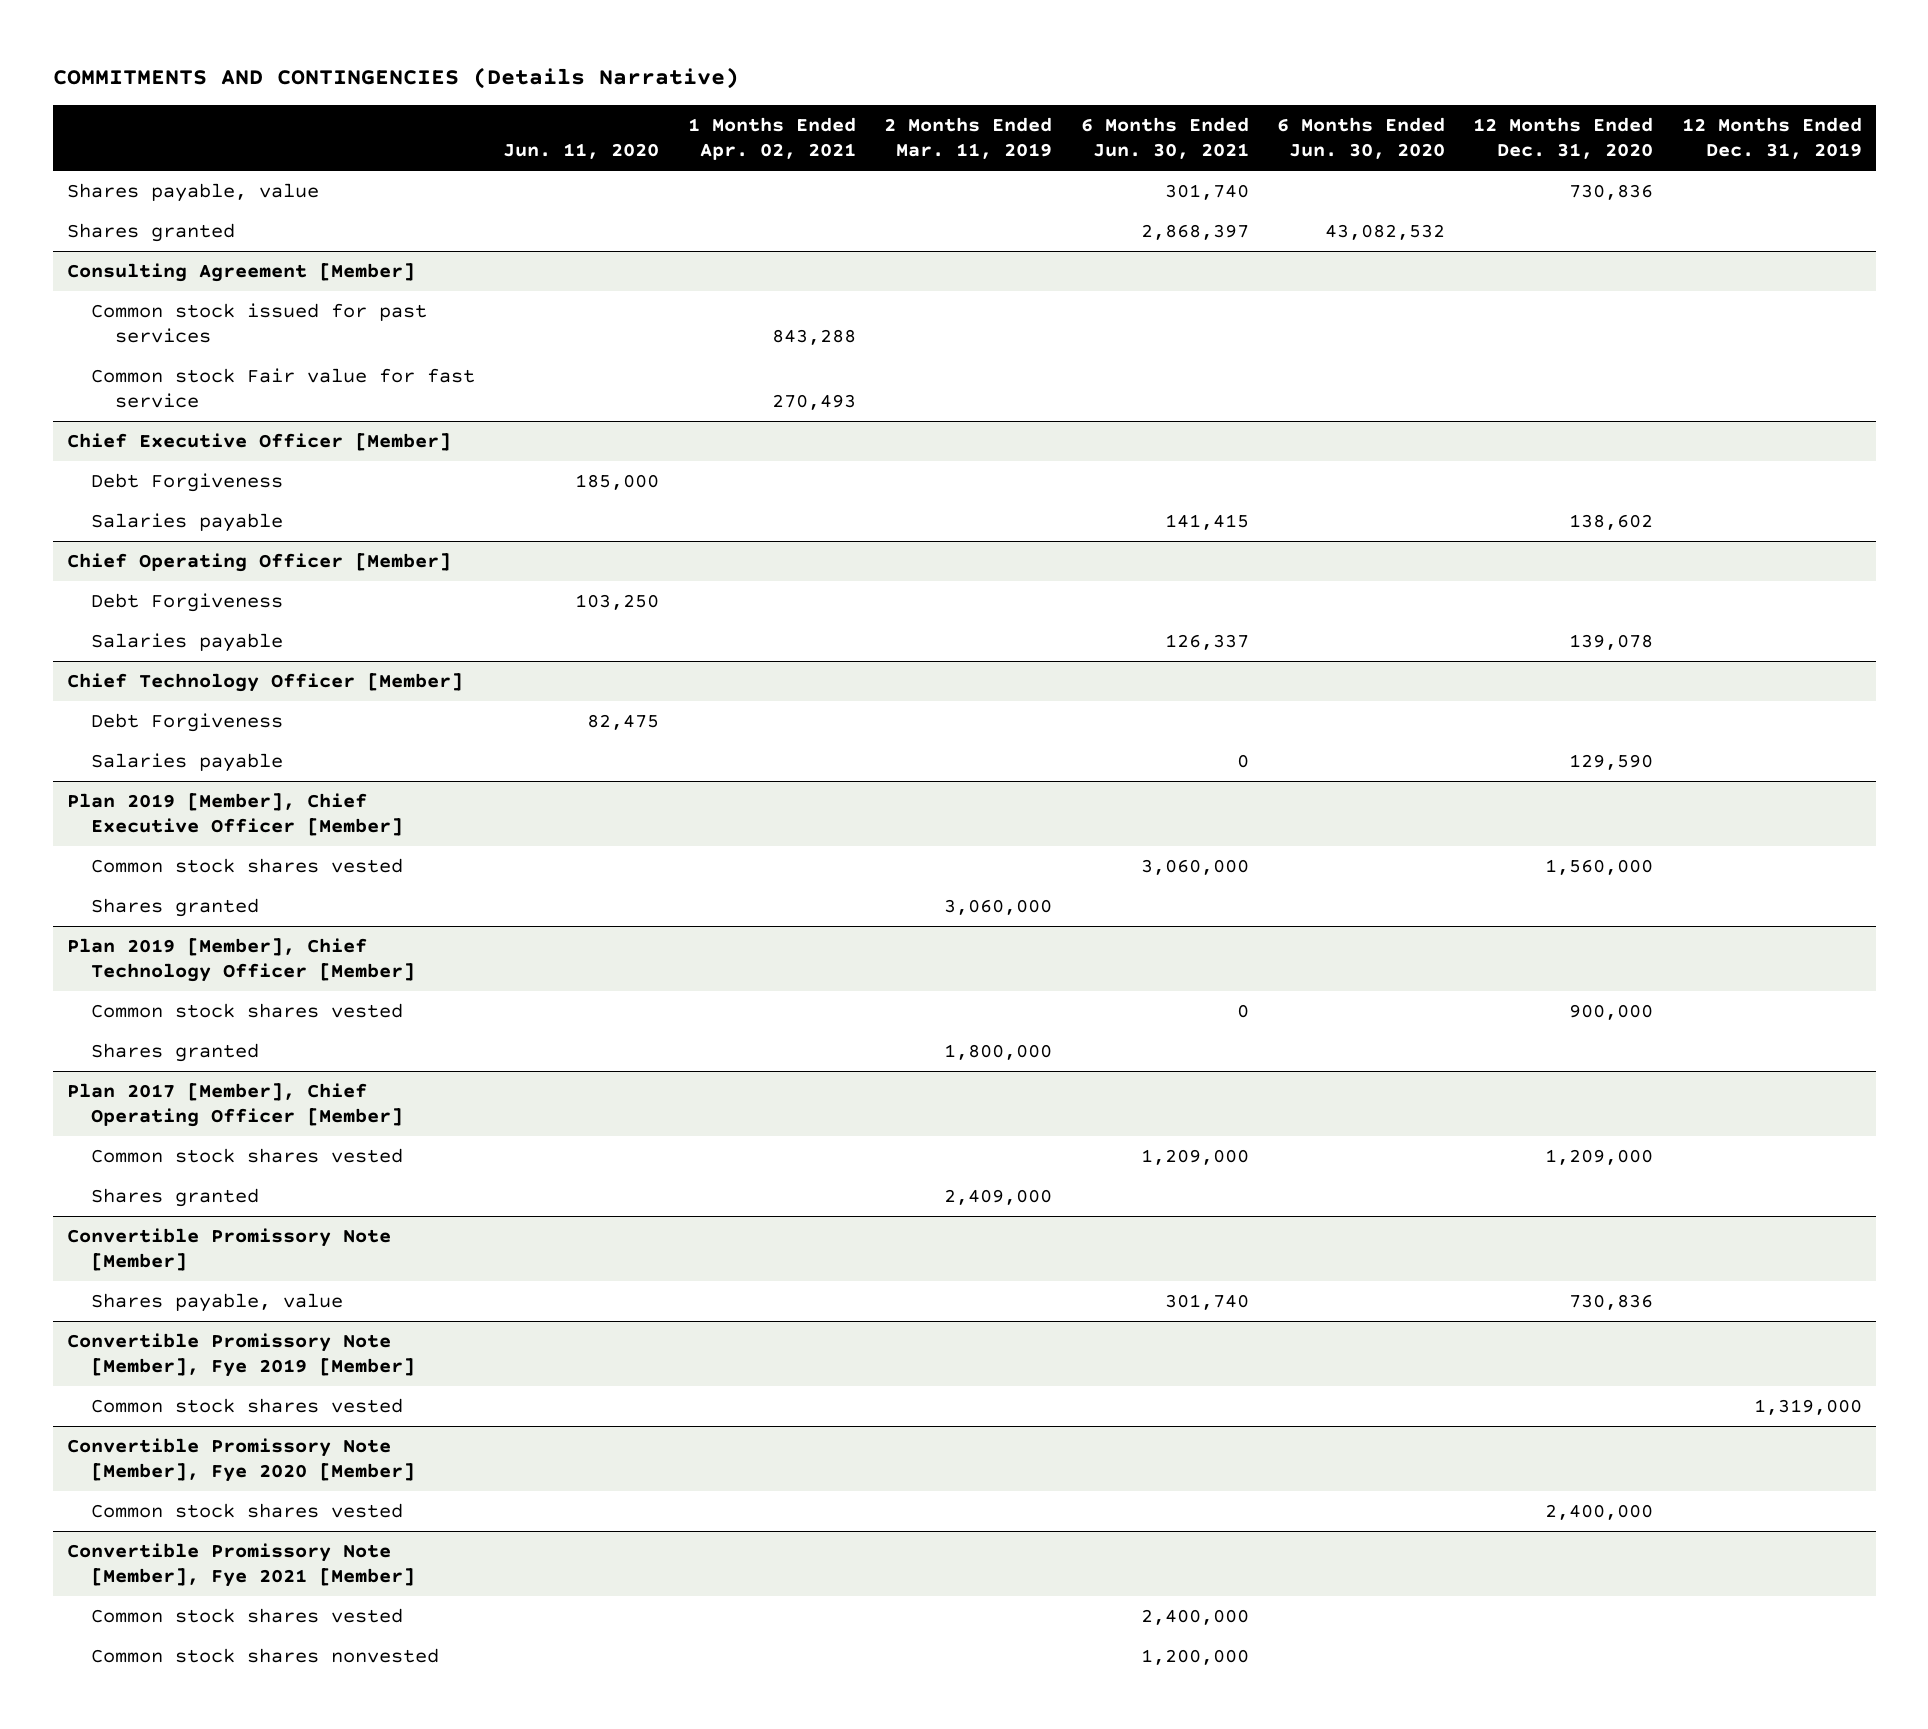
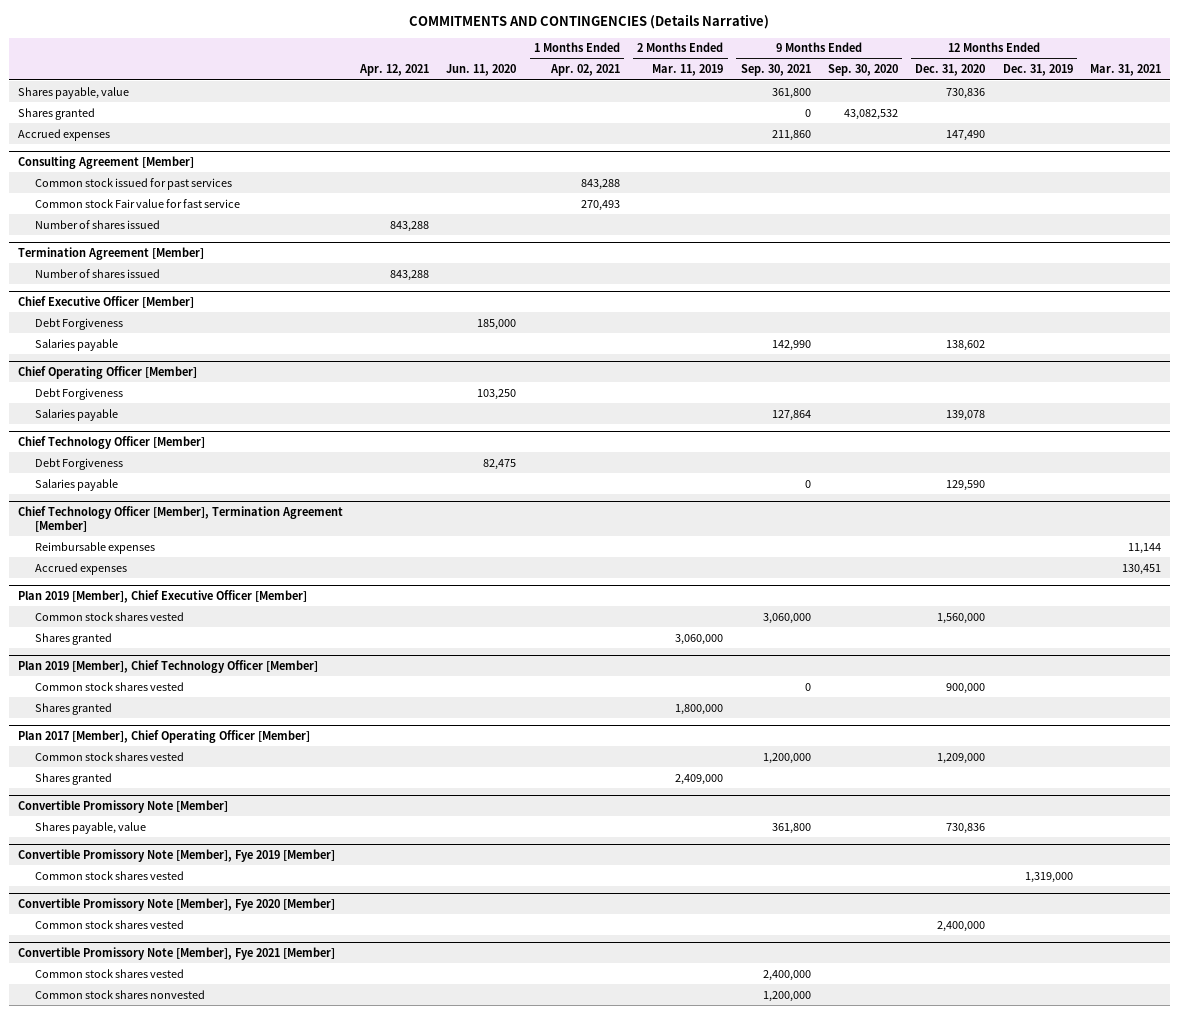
- | Jun. 11, 2020 | 1 Months Ended Apr. 02, 2021 | 2 Months Ended Mar. 11, 2019 | 6 Months Ended Jun. 30, 2021 | 6 Months Ended Jun. 30, 2020 | 12 Months Ended Dec. 31, 2020 | 12 Months Ended Dec. 31, 2019
+ | Apr. 12, 2021 | Jun. 11, 2020 | 1 Months Ended Apr. 02, 2021 | 2 Months Ended Mar. 11, 2019 | 9 Months Ended Sep. 30, 2021 | 9 Months Ended Sep. 30, 2020 | 12 Months Ended Dec. 31, 2020 | 12 Months Ended Dec. 31, 2019 | Mar. 31, 2021
+ Accrued expenses | | | | | 211,860 | | 147,490 | |
@ Consulting Agreement [Member]
+ Number of shares issued | 843,288 | | | | | | | |
+ Termination Agreement [Member]
+ Number of shares issued | 843,288 | | | | | | | |
+ Chief Technology Officer [Member], Termination Agreement [Member]
+ Reimbursable expenses | | | | | | | | | 11,144
+ Accrued expenses | | | | | | | | | 130,451

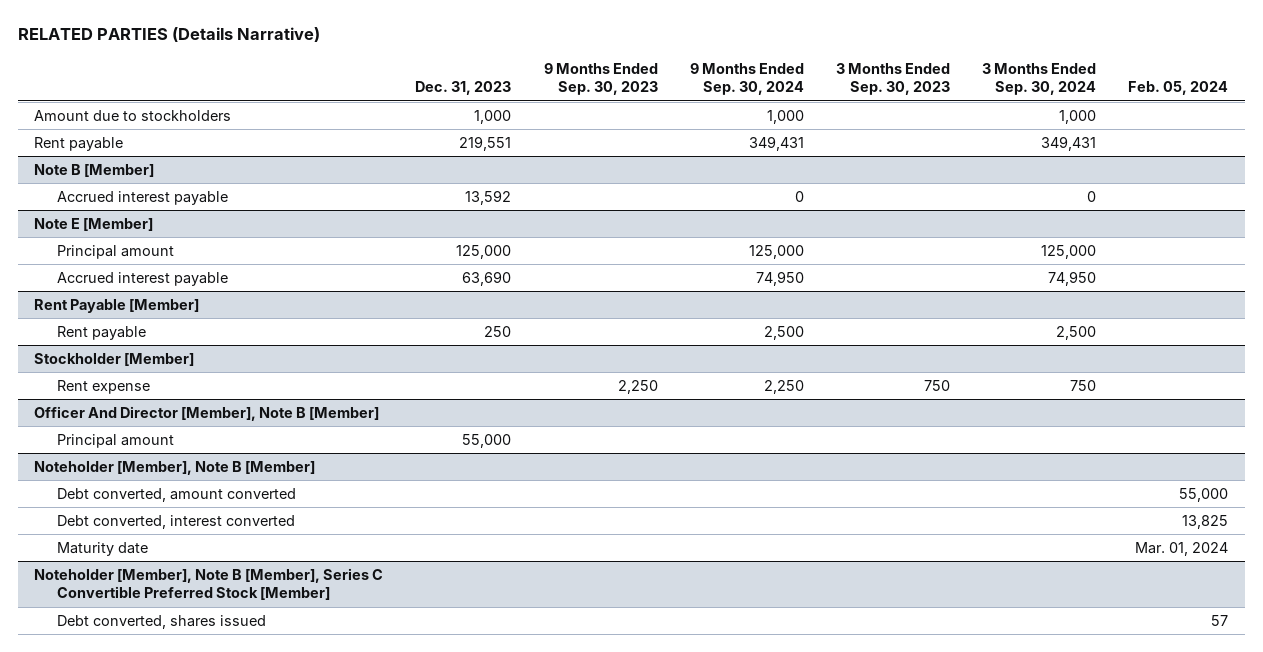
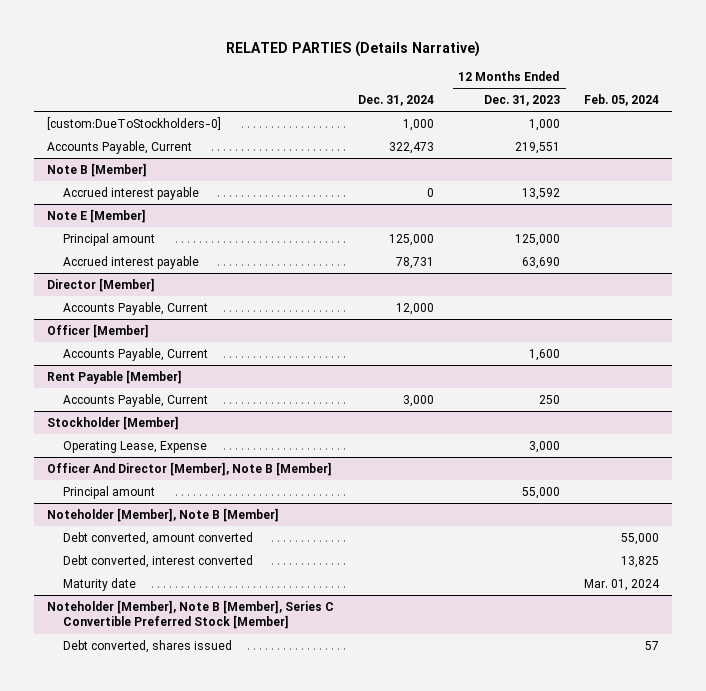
- | Dec. 31, 2023 | 9 Months Ended Sep. 30, 2023 | 9 Months Ended Sep. 30, 2024 | 3 Months Ended Sep. 30, 2023 | 3 Months Ended Sep. 30, 2024 | Feb. 05, 2024
+ | Dec. 31, 2024 | 12 Months Ended Dec. 31, 2023 | Feb. 05, 2024
- Amount due to stockholders | 1,000 | | 1,000 | | 1,000 |
- Rent payable | 219,551 | | 349,431 | | 349,431 |
+ [custom:DueToStockholders-0] | 1,000 | 1,000 |
+ Accounts Payable, Current | 322,473 | 219,551 |
+ Director [Member]
+ Accounts Payable, Current | 12,000 | |
+ Officer [Member]
+ Accounts Payable, Current | | 1,600 |
@ Rent Payable [Member]
- Rent payable | 250 | | 2,500 | | 2,500 |
+ Accounts Payable, Current | 3,000 | 250 |
@ Stockholder [Member]
- Rent expense | | 2,250 | 2,250 | 750 | 750 |
+ Operating Lease, Expense | | 3,000 |

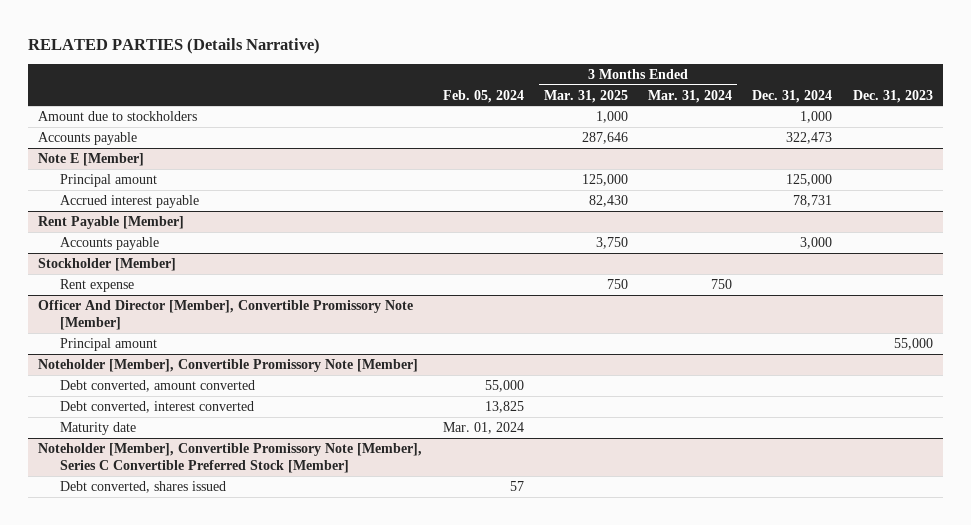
- | Dec. 31, 2024 | 12 Months Ended Dec. 31, 2023 | Feb. 05, 2024
+ | Feb. 05, 2024 | 3 Months Ended Mar. 31, 2025 | 3 Months Ended Mar. 31, 2024 | Dec. 31, 2024 | Dec. 31, 2023
- [custom:DueToStockholders-0] | 1,000 | 1,000 |
- Accounts Payable, Current | 322,473 | 219,551 |
- Note B [Member]
- Accrued interest payable | 0 | 13,592 |
+ Amount due to stockholders | | 1,000 | | 1,000 |
+ Accounts payable | | 287,646 | | 322,473 |
- Director [Member]
- Accounts Payable, Current | 12,000 | |
- Officer [Member]
- Accounts Payable, Current | | 1,600 |
@ Rent Payable [Member]
- Accounts Payable, Current | 3,000 | 250 |
+ Accounts payable | | 3,750 | | 3,000 |
@ Stockholder [Member]
- Operating Lease, Expense | | 3,000 |
- Officer And Director [Member], Note B [Member]
@ Stockholder [Member]
+ Rent expense | | 750 | 750 | |
+ Officer And Director [Member], Convertible Promissory Note [Member]
- Noteholder [Member], Note B [Member]
+ Noteholder [Member], Convertible Promissory Note [Member]
- Noteholder [Member], Note B [Member], Series C Convertible Preferred Stock [Member]
+ Noteholder [Member], Convertible Promissory Note [Member], Series C Convertible Preferred Stock [Member]

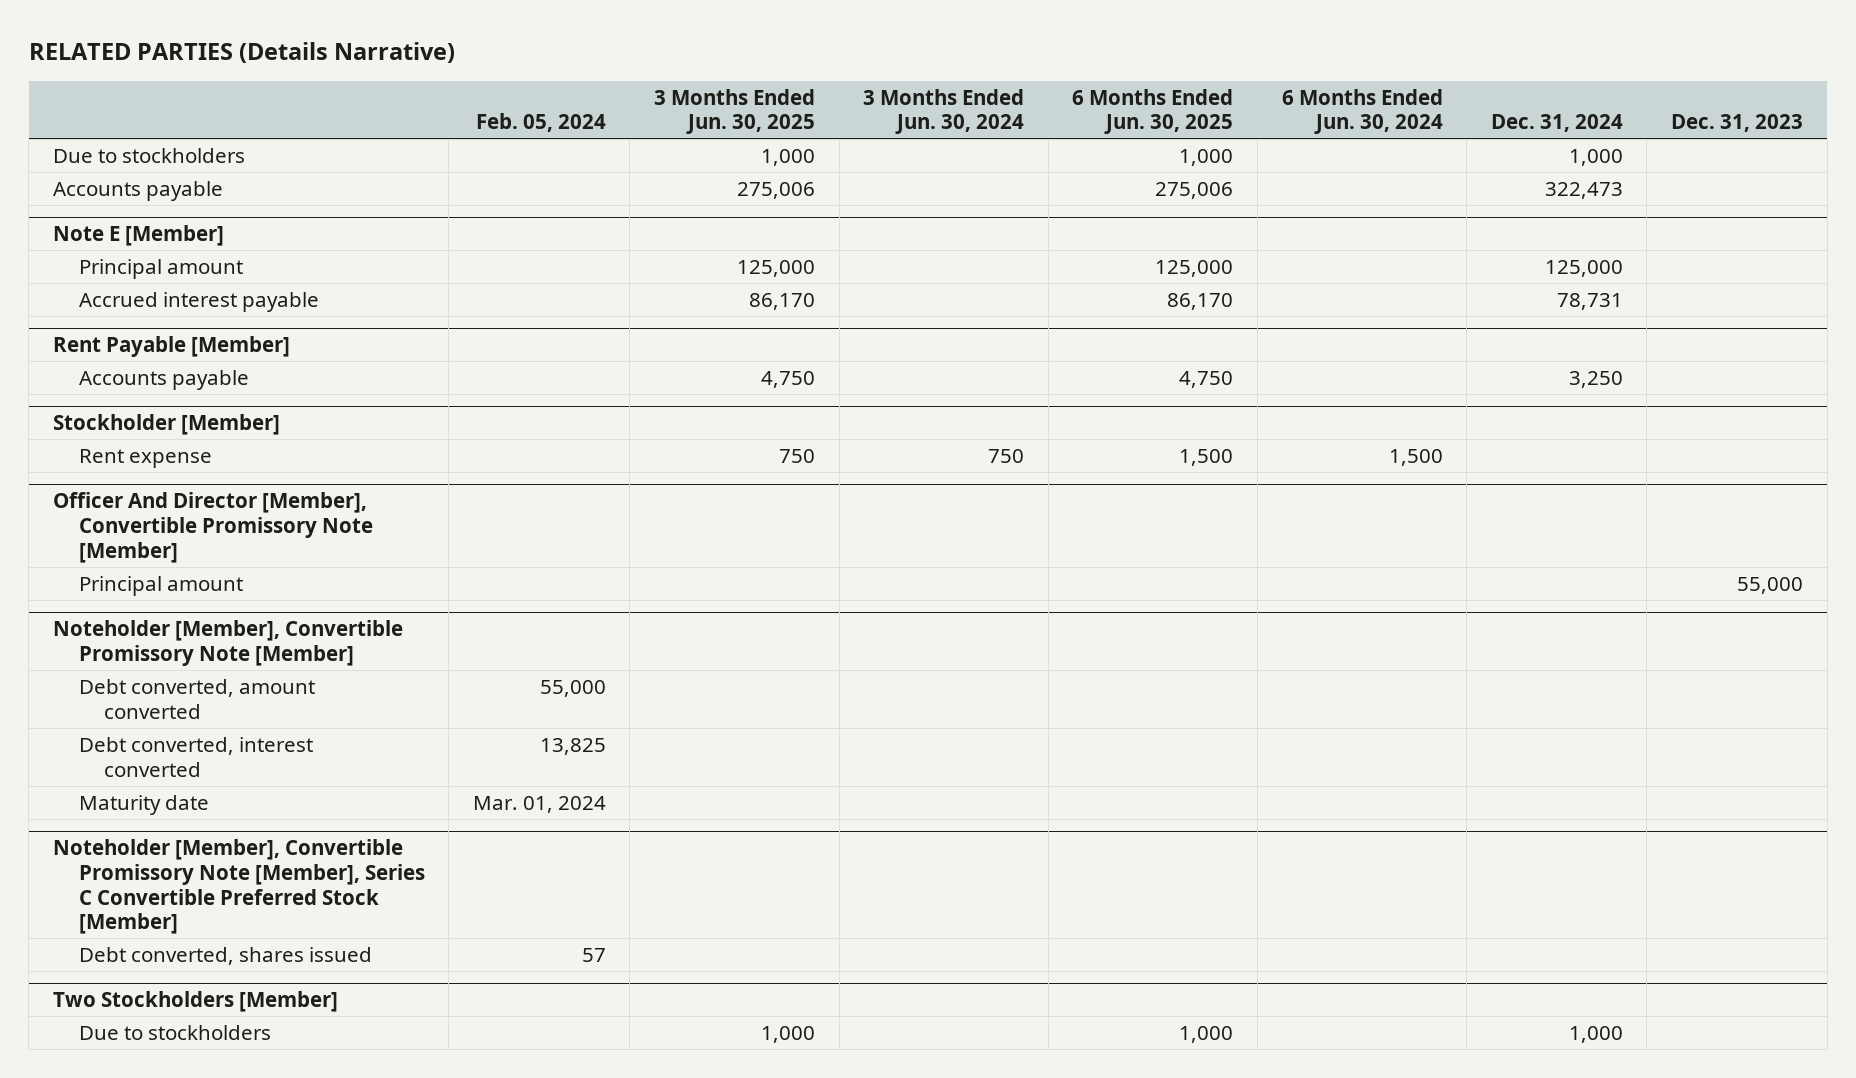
- | Feb. 05, 2024 | 3 Months Ended Mar. 31, 2025 | 3 Months Ended Mar. 31, 2024 | Dec. 31, 2024 | Dec. 31, 2023
+ | Feb. 05, 2024 | 3 Months Ended Jun. 30, 2025 | 3 Months Ended Jun. 30, 2024 | 6 Months Ended Jun. 30, 2025 | 6 Months Ended Jun. 30, 2024 | Dec. 31, 2024 | Dec. 31, 2023
- Amount due to stockholders | | 1,000 | | 1,000 |
+ Due to stockholders | | 1,000 | | 1,000 | | 1,000 |
@ Rent Payable [Member]
- Accounts payable | | 3,750 | | 3,000 |
+ Accounts payable | | 4,750 | | 4,750 | | 3,250 |
+ Two Stockholders [Member]
+ Due to stockholders | | 1,000 | | 1,000 | | 1,000 |

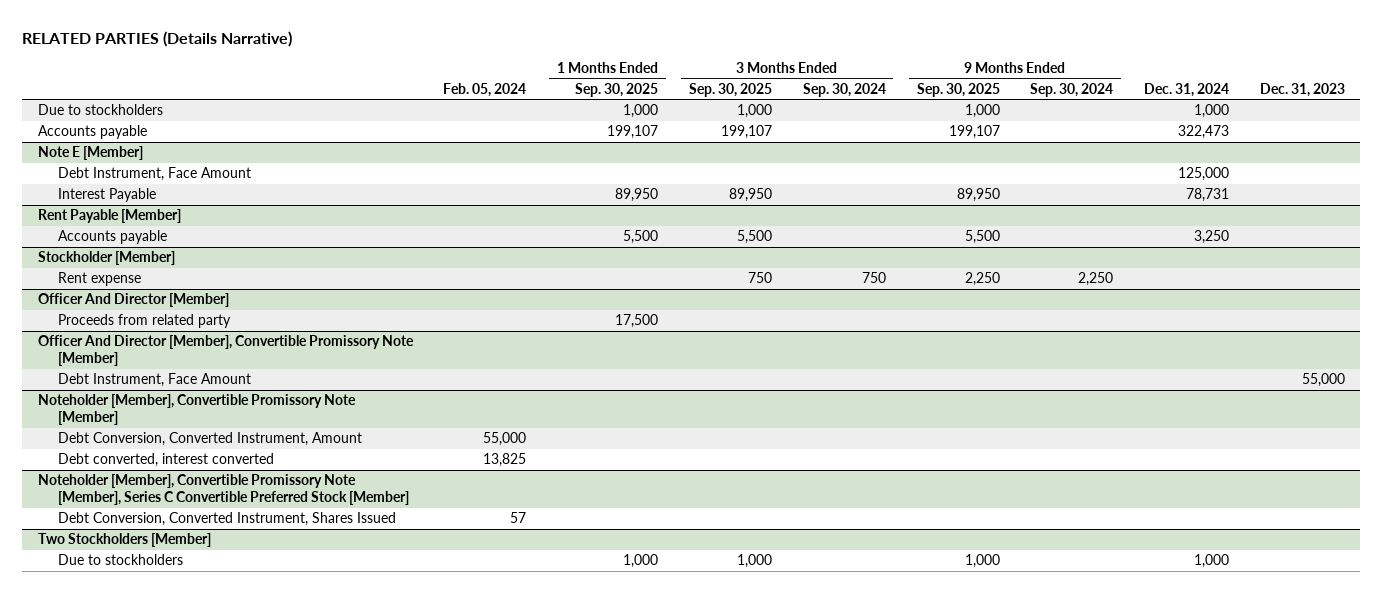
- | Feb. 05, 2024 | 3 Months Ended Jun. 30, 2025 | 3 Months Ended Jun. 30, 2024 | 6 Months Ended Jun. 30, 2025 | 6 Months Ended Jun. 30, 2024 | Dec. 31, 2024 | Dec. 31, 2023
+ | Feb. 05, 2024 | 1 Months Ended Sep. 30, 2025 | 3 Months Ended Sep. 30, 2025 | 3 Months Ended Sep. 30, 2024 | 9 Months Ended Sep. 30, 2025 | 9 Months Ended Sep. 30, 2024 | Dec. 31, 2024 | Dec. 31, 2023
@ Note E [Member]
- Principal amount | | 125,000 | | 125,000 | | 125,000 |
- Accrued interest payable | | 86,170 | | 86,170 | | 78,731 |
+ Debt Instrument, Face Amount | | | | | | | 125,000 |
+ Interest Payable | | 89,950 | 89,950 | | 89,950 | | 78,731 |
+ Officer And Director [Member]
+ Proceeds from related party | | 17,500 | | | | | |
@ Officer And Director [Member], Convertible Promissory Note [Member]
- Principal amount | | | | | | | 55,000
+ Debt Instrument, Face Amount | | | | | | | | 55,000
@ Noteholder [Member], Convertible Promissory Note [Member]
- Debt converted, amount converted | 55,000 | | | | | |
+ Debt Conversion, Converted Instrument, Amount | 55,000 | | | | | | |
- Maturity date | Mar. 01, 2024 | | | | | |
@ Noteholder [Member], Convertible Promissory Note [Member], Series C Convertible Preferred Stock [Member]
- Debt converted, shares issued | 57 | | | | | |
+ Debt Conversion, Converted Instrument, Shares Issued | 57 | | | | | | |

